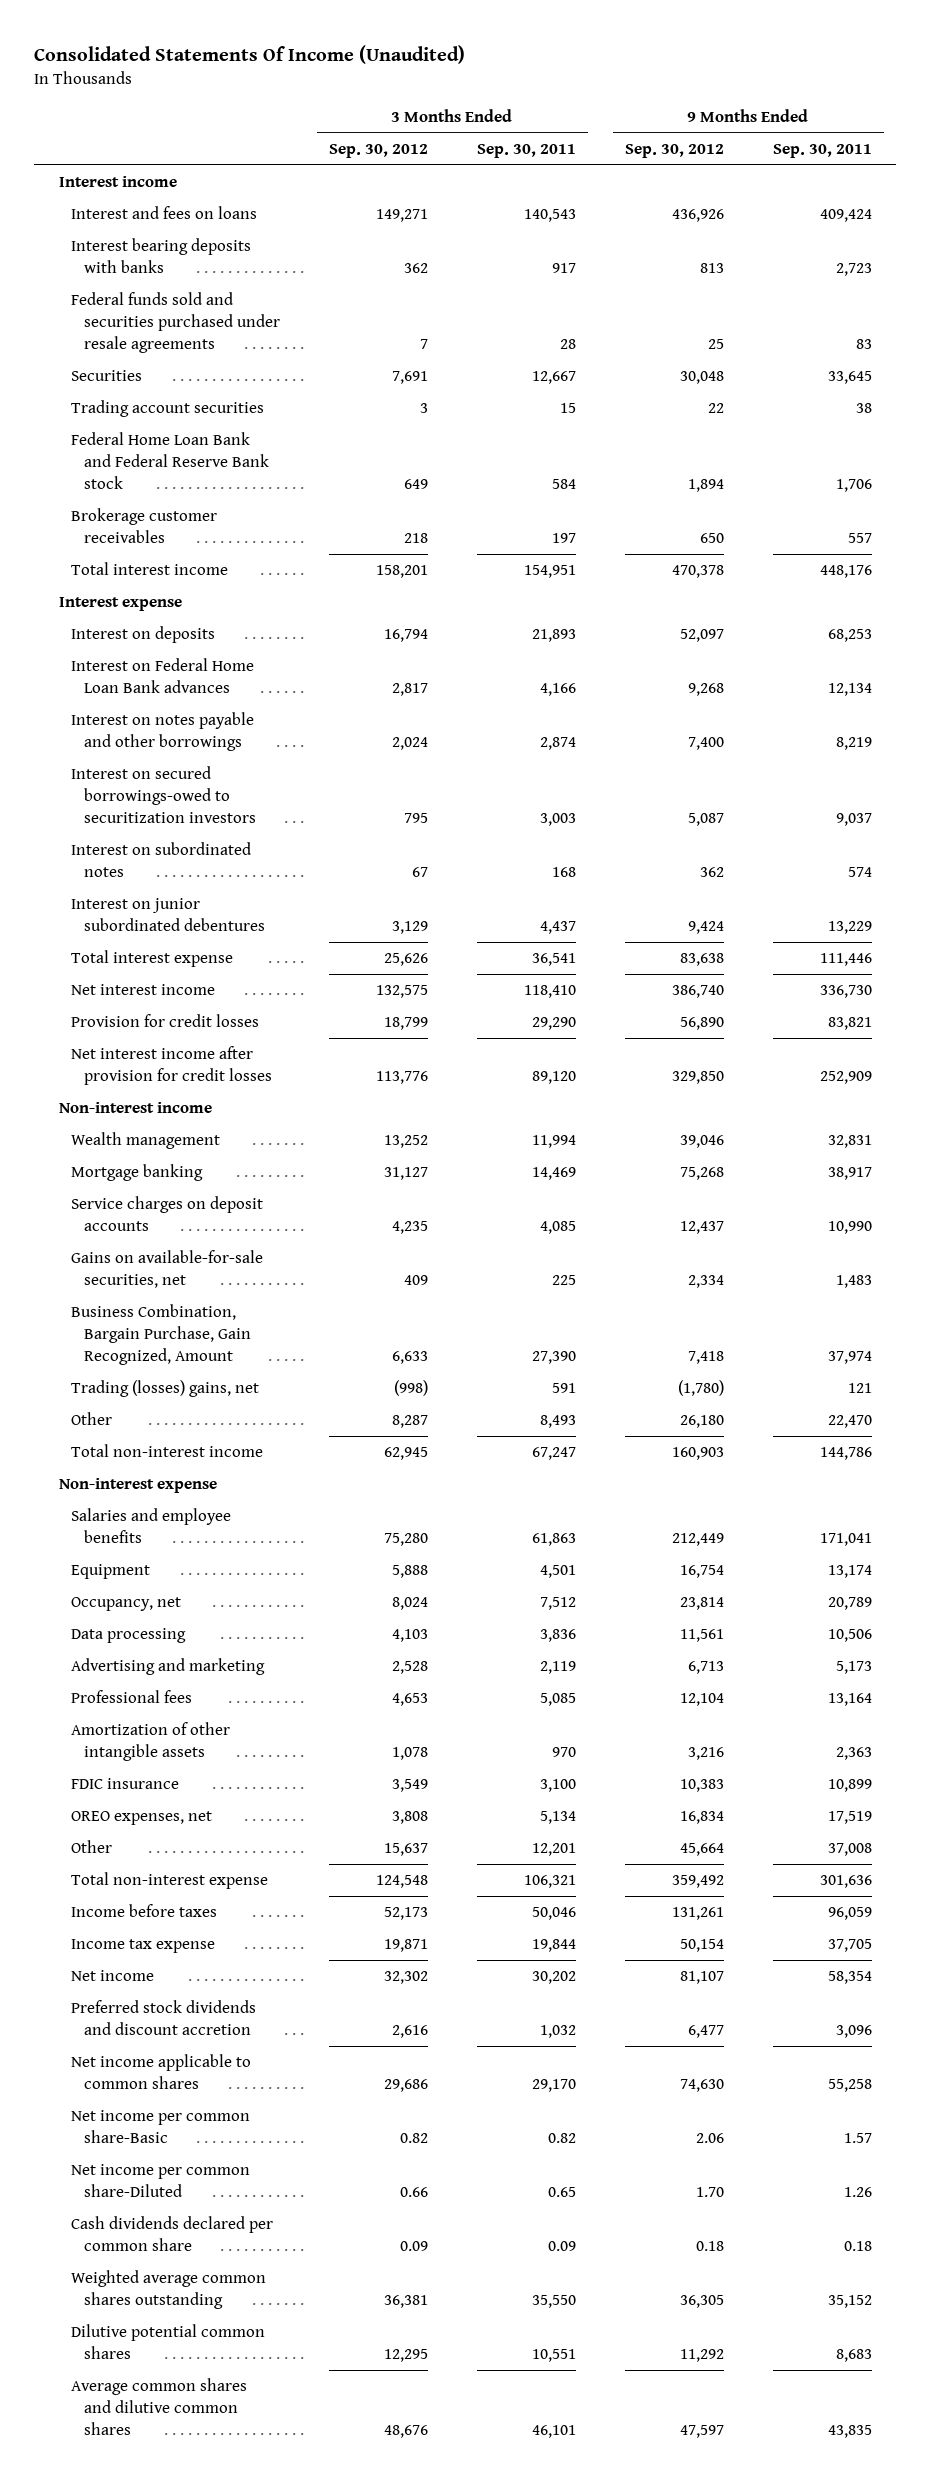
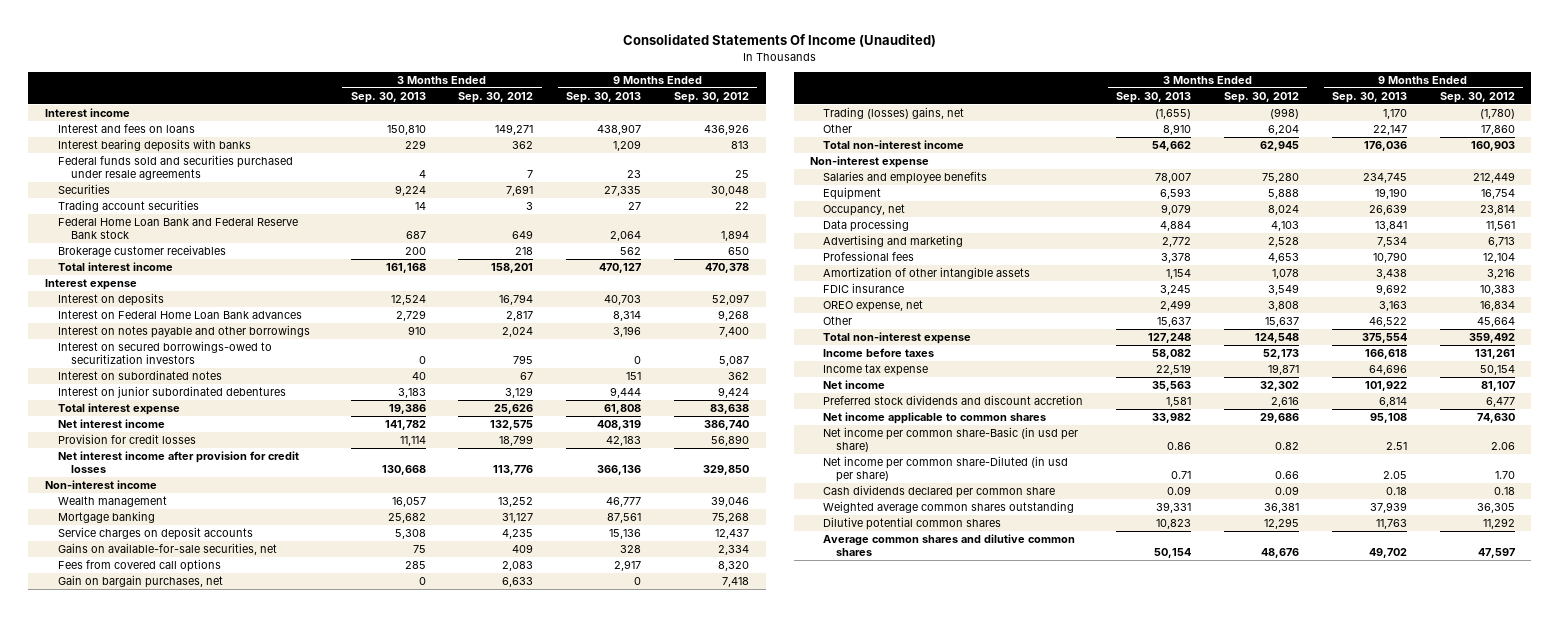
- | 3 Months Ended Sep. 30, 2012 | 3 Months Ended Sep. 30, 2011 | 9 Months Ended Sep. 30, 2012 | 9 Months Ended Sep. 30, 2011
+ | 3 Months Ended Sep. 30, 2013 | 3 Months Ended Sep. 30, 2012 | 9 Months Ended Sep. 30, 2013 | 9 Months Ended Sep. 30, 2012
- Business Combination, Bargain Purchase, Gain Recognized, Amount | 6,633 | 27,390 | 7,418 | 37,974
+ Fees from covered call options | 285 | 2,083 | 2,917 | 8,320
+ Gain on bargain purchases, net | 0 | 6,633 | 0 | 7,418
- Other | 8,287 | 8,493 | 26,180 | 22,470
+ Other | 8,910 | 6,204 | 22,147 | 17,860
- OREO expenses, net | 3,808 | 5,134 | 16,834 | 17,519
+ OREO expense, net | 2,499 | 3,808 | 3,163 | 16,834
- Net income per common share-Basic | 0.82 | 0.82 | 2.06 | 1.57
- Net income per common share-Diluted | 0.66 | 0.65 | 1.70 | 1.26
+ Net income per common share-Basic (in usd per share) | 0.86 | 0.82 | 2.51 | 2.06
+ Net income per common share-Diluted (in usd per share) | 0.71 | 0.66 | 2.05 | 1.70

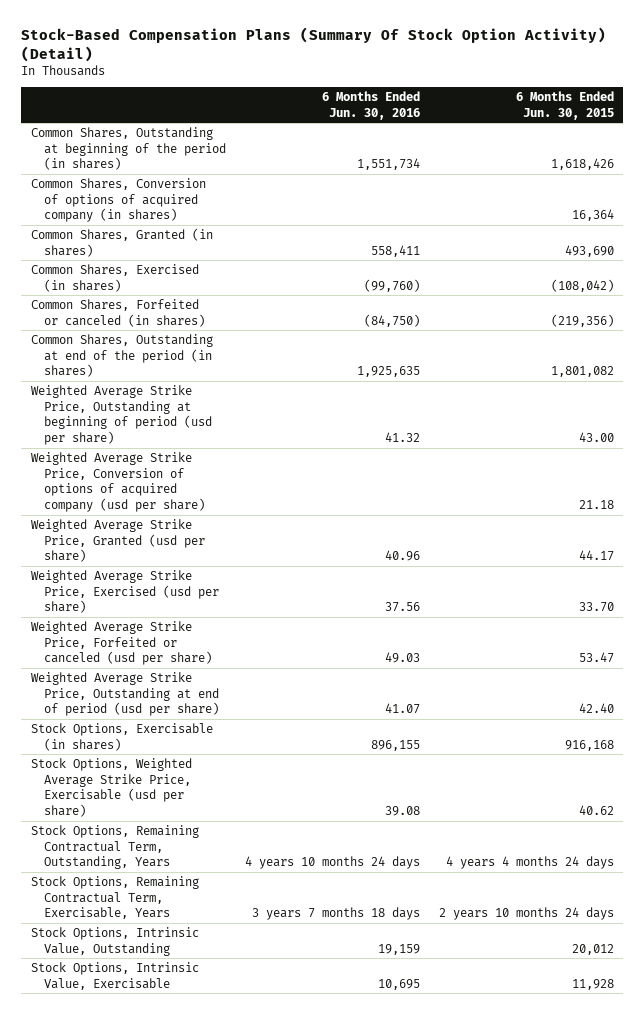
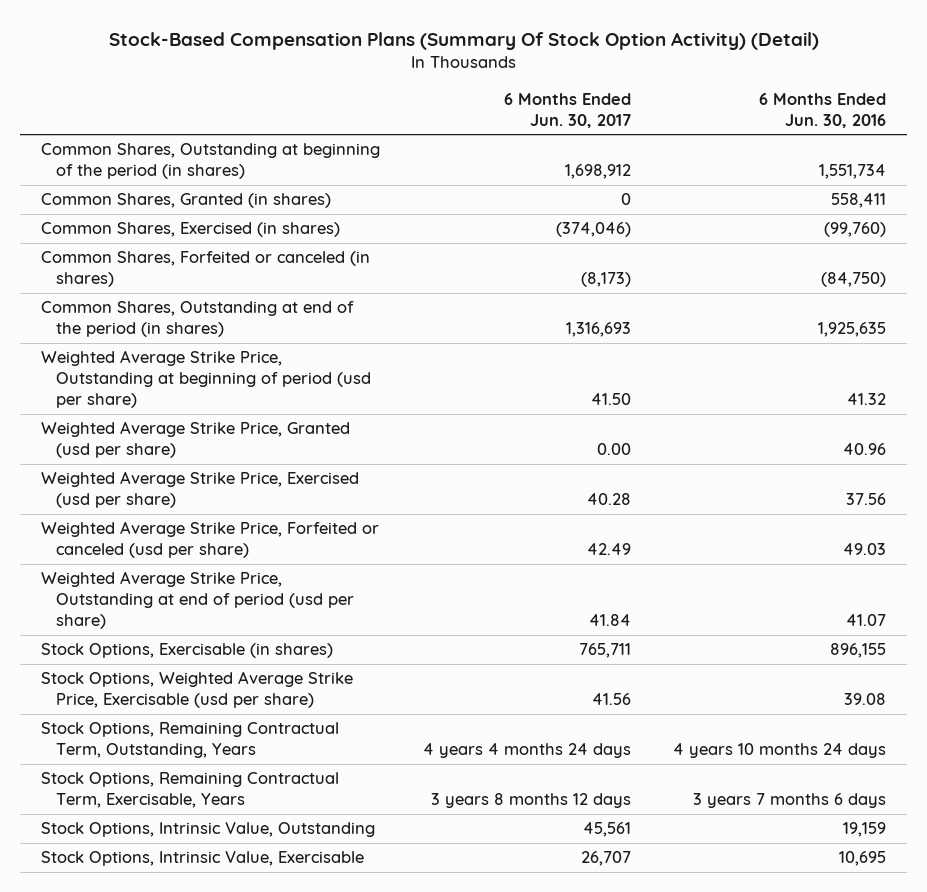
- | 6 Months Ended Jun. 30, 2016 | 6 Months Ended Jun. 30, 2015
+ | 6 Months Ended Jun. 30, 2017 | 6 Months Ended Jun. 30, 2016
- Common Shares, Conversion of options of acquired company (in shares) | | 16,364
- Weighted Average Strike Price, Conversion of options of acquired company (usd per share) | | 21.18
- Stock Options, Remaining Contractual Term, Exercisable, Years | 3 years 7 months 18 days | 2 years 10 months 24 days
+ Stock Options, Remaining Contractual Term, Exercisable, Years | 3 years 8 months 12 days | 3 years 7 months 6 days

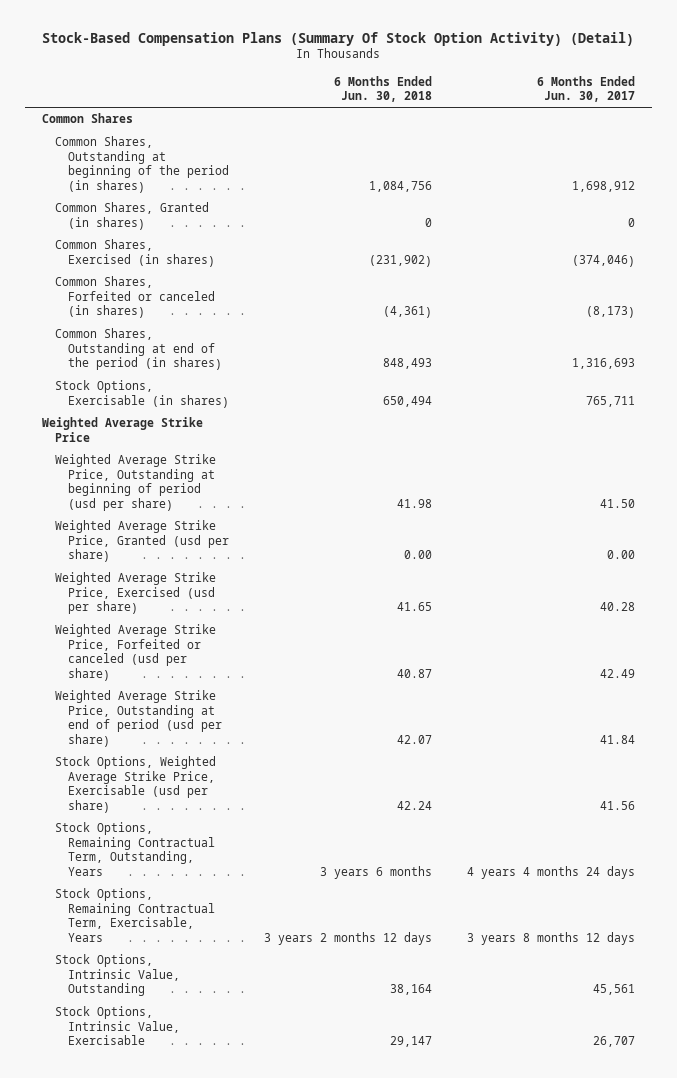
- | 6 Months Ended Jun. 30, 2017 | 6 Months Ended Jun. 30, 2016
+ | 6 Months Ended Jun. 30, 2018 | 6 Months Ended Jun. 30, 2017
+ Common Shares
moved up: Stock Options, Exercisable (in shares) | 650,494 | 765,711
+ Weighted Average Strike Price

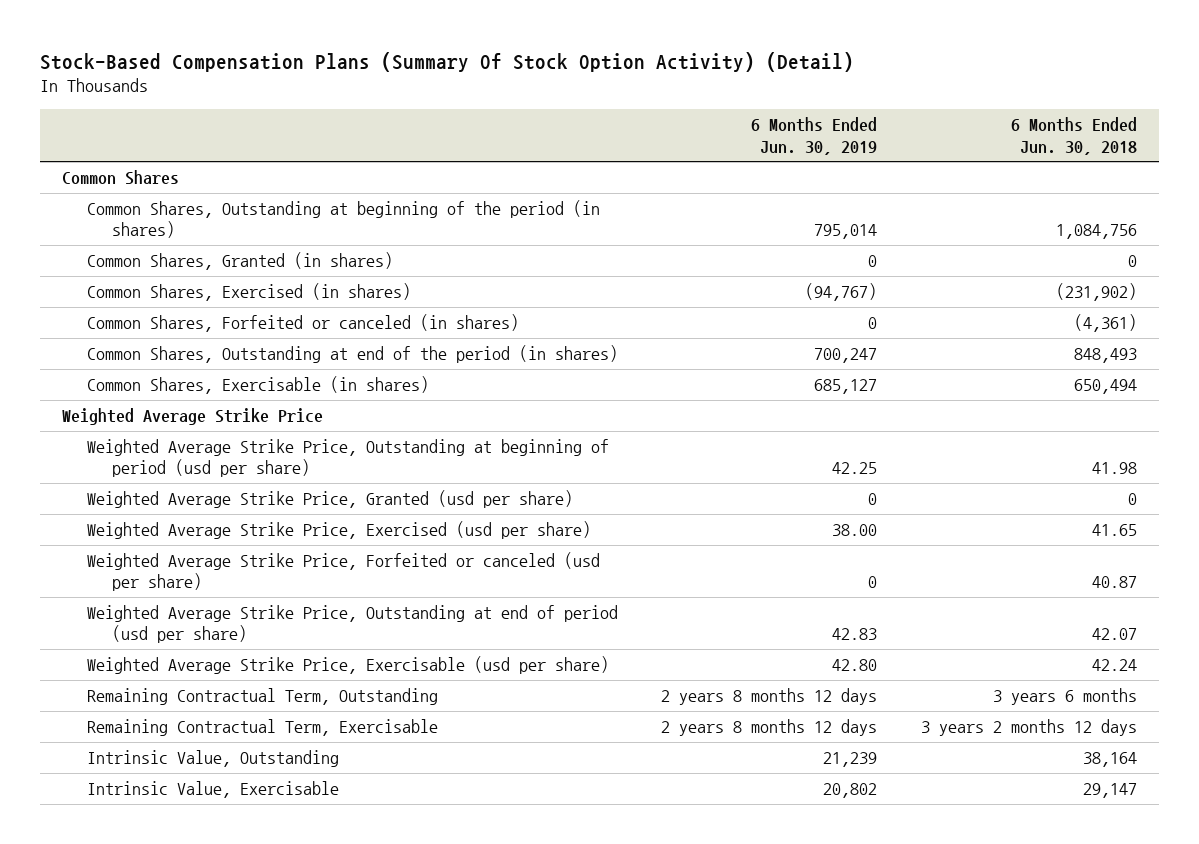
- | 6 Months Ended Jun. 30, 2018 | 6 Months Ended Jun. 30, 2017
+ | 6 Months Ended Jun. 30, 2019 | 6 Months Ended Jun. 30, 2018
- Stock Options, Exercisable (in shares) | 650,494 | 765,711
+ Common Shares, Exercisable (in shares) | 685,127 | 650,494
- Weighted Average Strike Price, Granted (usd per share) | 0.00 | 0.00
+ Weighted Average Strike Price, Granted (usd per share) | 0 | 0
- Stock Options, Weighted Average Strike Price, Exercisable (usd per share) | 42.24 | 41.56
- Stock Options, Remaining Contractual Term, Outstanding, Years | 3 years 6 months | 4 years 4 months 24 days
- Stock Options, Remaining Contractual Term, Exercisable, Years | 3 years 2 months 12 days | 3 years 8 months 12 days
- Stock Options, Intrinsic Value, Outstanding | 38,164 | 45,561
- Stock Options, Intrinsic Value, Exercisable | 29,147 | 26,707
+ Weighted Average Strike Price, Exercisable (usd per share) | 42.80 | 42.24
+ Remaining Contractual Term, Outstanding | 2 years 8 months 12 days | 3 years 6 months
+ Remaining Contractual Term, Exercisable | 2 years 8 months 12 days | 3 years 2 months 12 days
+ Intrinsic Value, Outstanding | 21,239 | 38,164
+ Intrinsic Value, Exercisable | 20,802 | 29,147

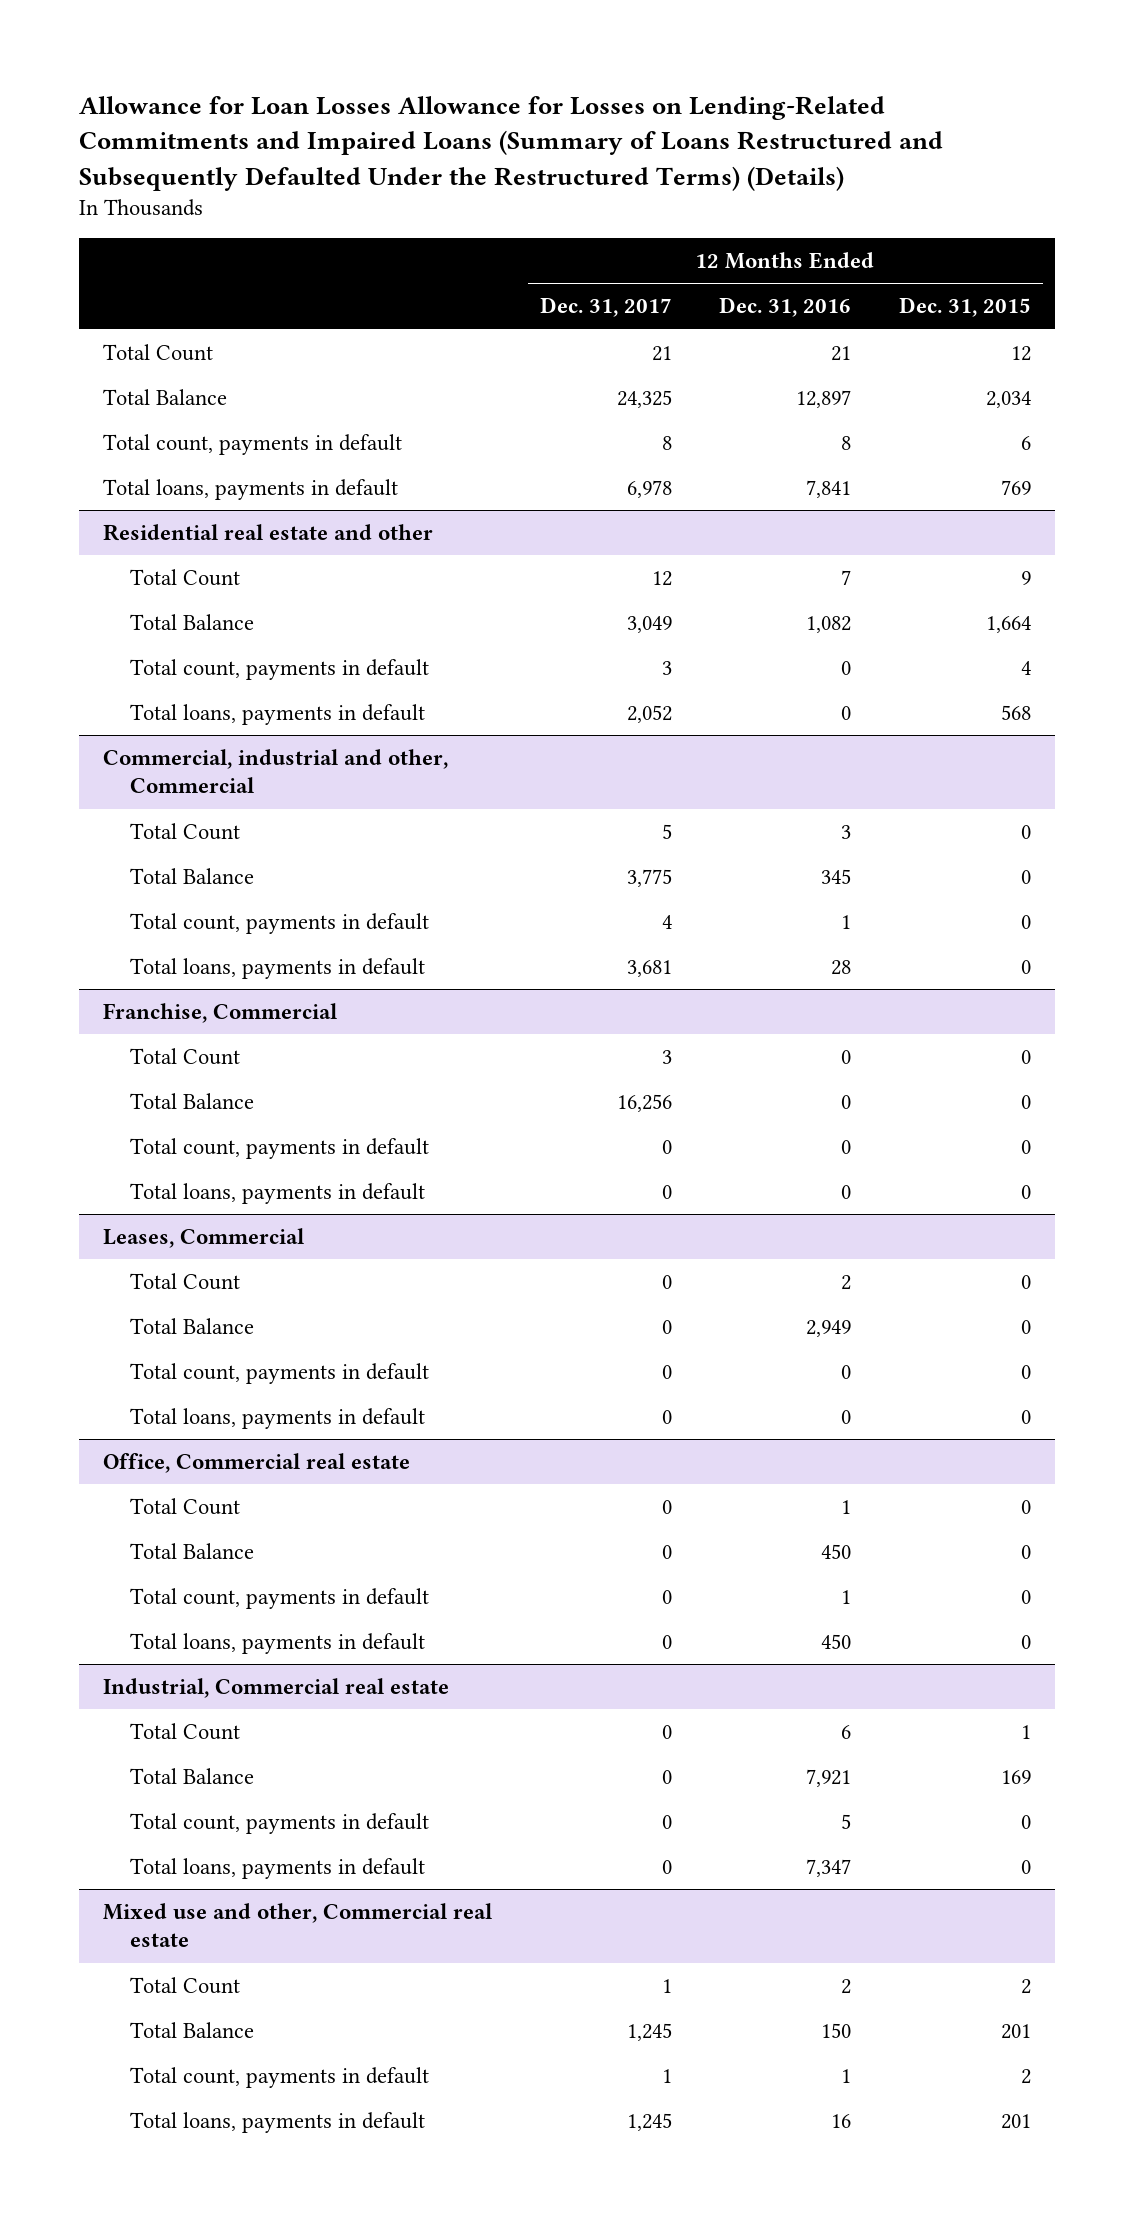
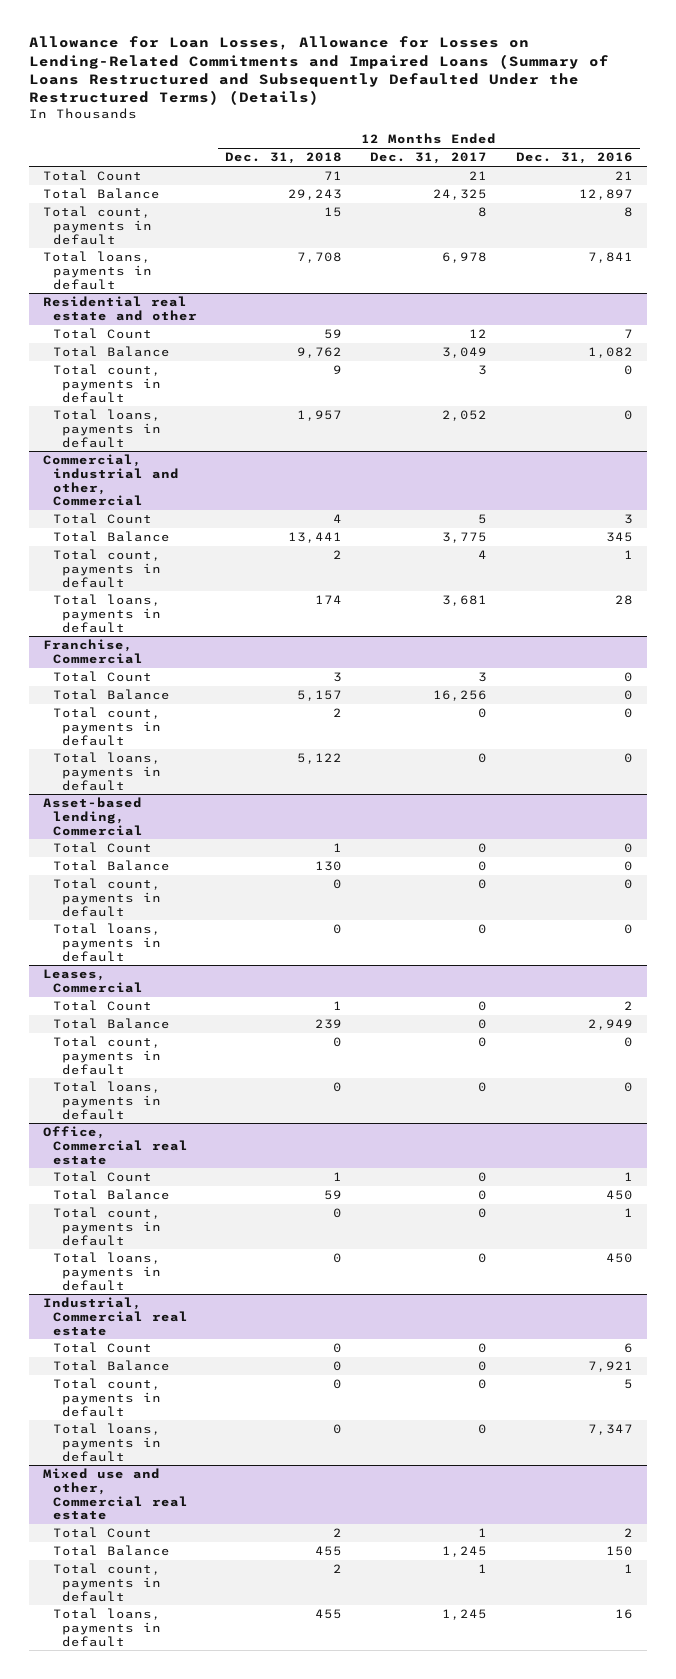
- Allowance for Loan Losses Allowance for Losses on Lending-Related Commitments and Impaired Loans (Summary of Loans Restructured and Subsequently Defaulted Under the Restructured Terms) (Details)
+ Allowance for Loan Losses, Allowance for Losses on Lending-Related Commitments and Impaired Loans (Summary of Loans Restructured and Subsequently Defaulted Under the Restructured Terms) (Details)
- | 12 Months Ended Dec. 31, 2017 | 12 Months Ended Dec. 31, 2016 | 12 Months Ended Dec. 31, 2015
+ | 12 Months Ended Dec. 31, 2018 | 12 Months Ended Dec. 31, 2017 | 12 Months Ended Dec. 31, 2016
+ Asset-based lending, Commercial
+ Total Count | 1 | 0 | 0
+ Total Balance | 130 | 0 | 0
+ Total count, payments in default | 0 | 0 | 0
+ Total loans, payments in default | 0 | 0 | 0

